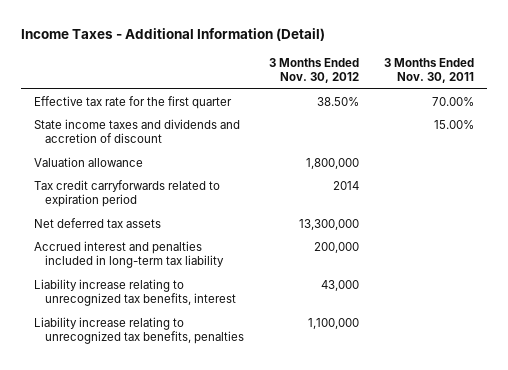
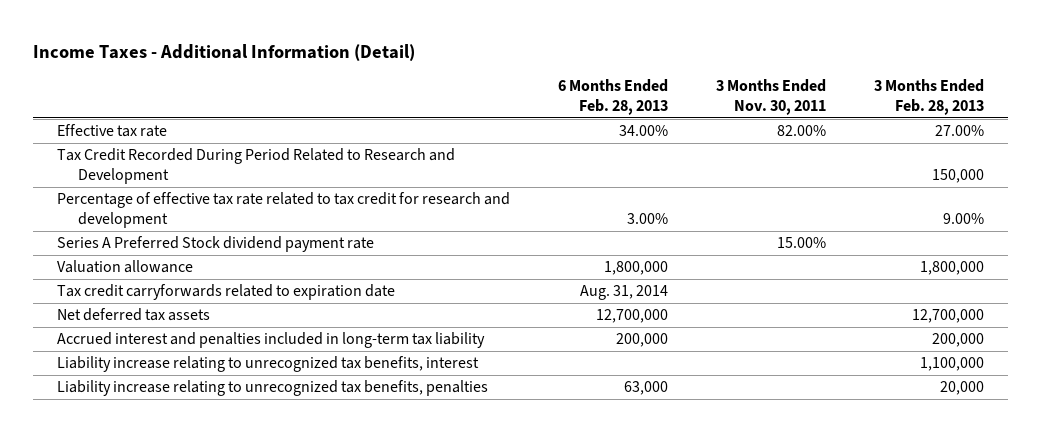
- | 3 Months Ended Nov. 30, 2012 | 3 Months Ended Nov. 30, 2011
+ | 6 Months Ended Feb. 28, 2013 | 3 Months Ended Nov. 30, 2011 | 3 Months Ended Feb. 28, 2013
- Effective tax rate for the first quarter | 38.50% | 70.00%
- State income taxes and dividends and accretion of discount | | 15.00%
+ Effective tax rate | 34.00% | 82.00% | 27.00%
+ Tax Credit Recorded During Period Related to Research and Development | | | 150,000
+ Percentage of effective tax rate related to tax credit for research and development | 3.00% | | 9.00%
+ Series A Preferred Stock dividend payment rate | | 15.00% |
- Tax credit carryforwards related to expiration period | 2014 |
+ Tax credit carryforwards related to expiration date | Aug. 31, 2014 | |

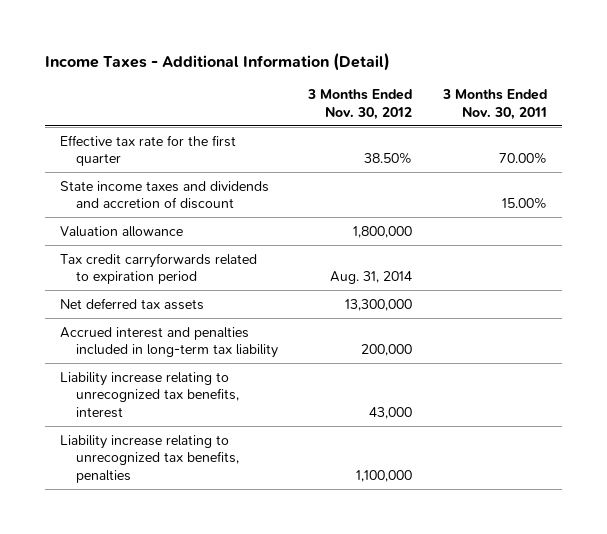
- | 6 Months Ended Feb. 28, 2013 | 3 Months Ended Nov. 30, 2011 | 3 Months Ended Feb. 28, 2013
+ | 3 Months Ended Nov. 30, 2012 | 3 Months Ended Nov. 30, 2011
- Effective tax rate | 34.00% | 82.00% | 27.00%
- Tax Credit Recorded During Period Related to Research and Development | | | 150,000
- Percentage of effective tax rate related to tax credit for research and development | 3.00% | | 9.00%
- Series A Preferred Stock dividend payment rate | | 15.00% |
+ Effective tax rate for the first quarter | 38.50% | 70.00%
+ State income taxes and dividends and accretion of discount | | 15.00%
- Tax credit carryforwards related to expiration date | Aug. 31, 2014 | |
+ Tax credit carryforwards related to expiration period | Aug. 31, 2014 |

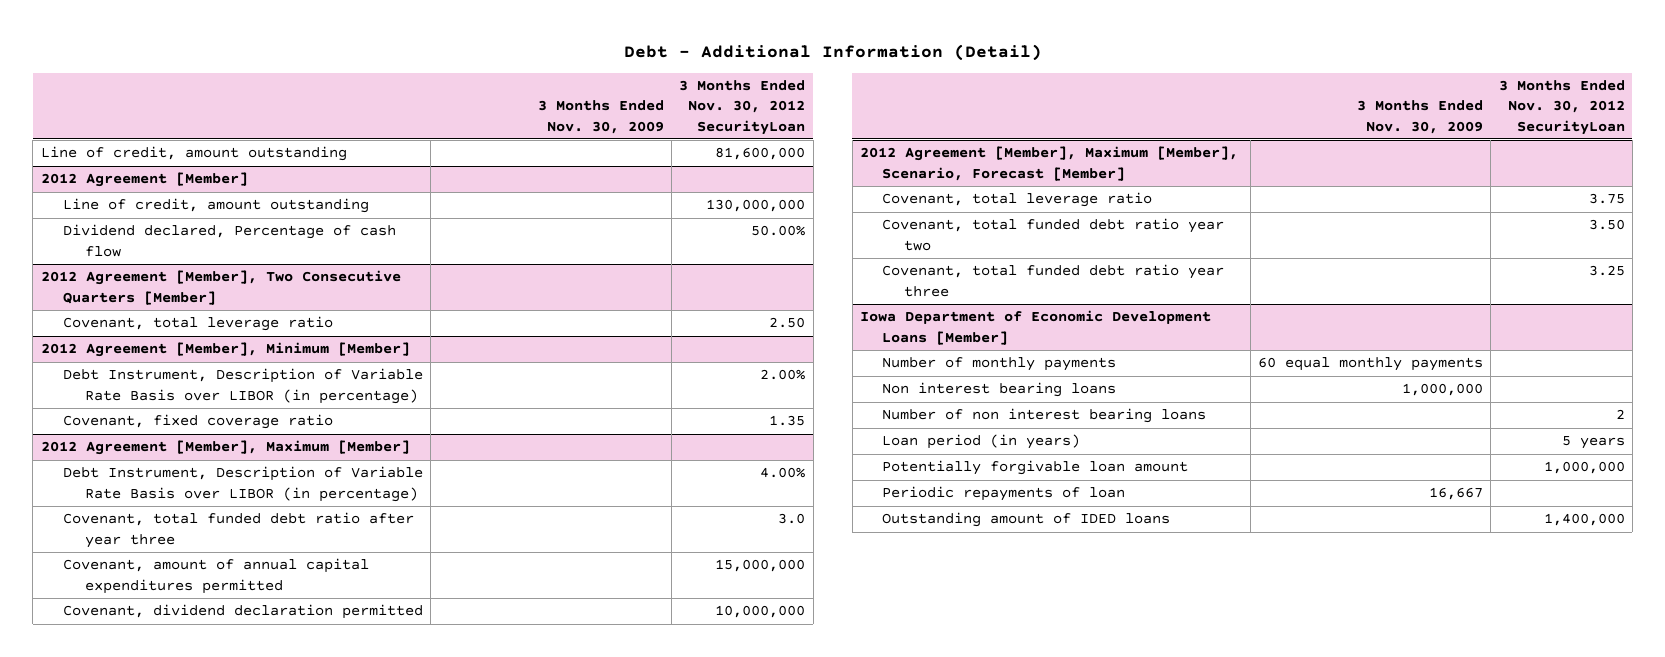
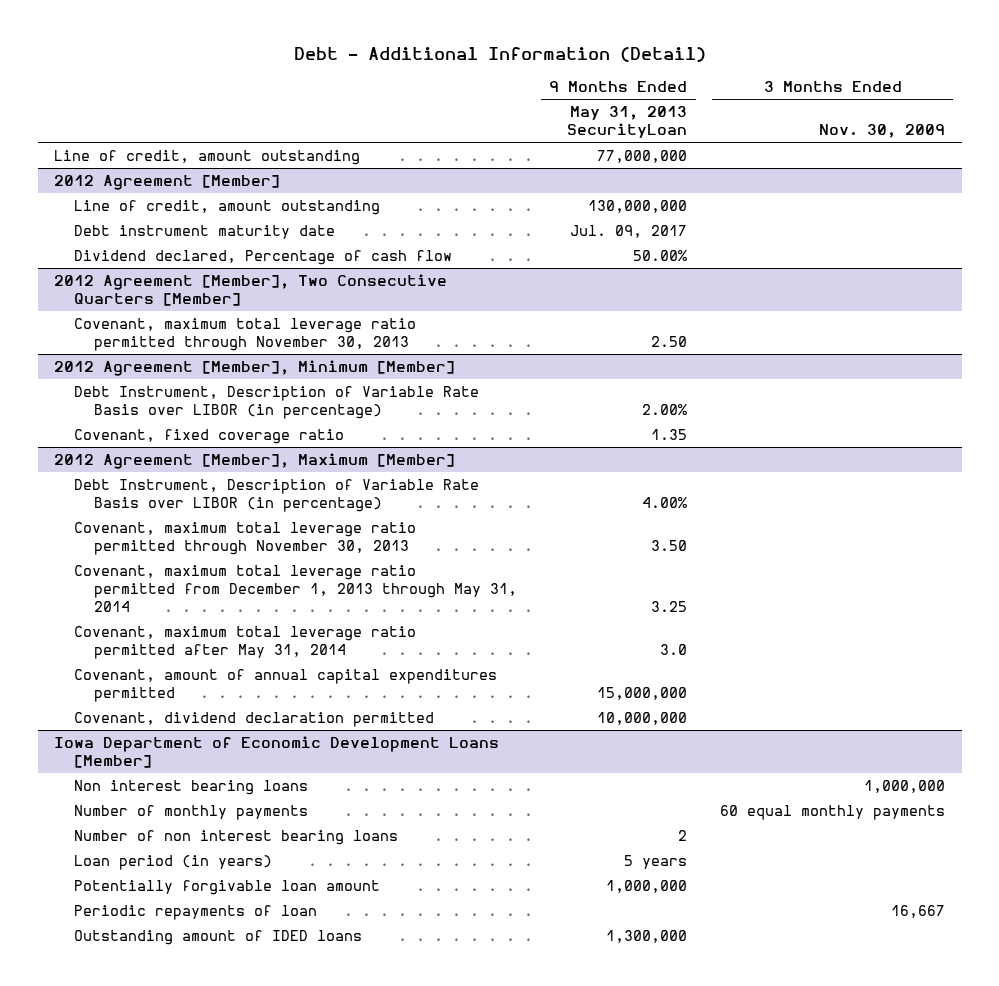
- | 3 Months Ended Nov. 30, 2009 | 3 Months Ended Nov. 30, 2012 SecurityLoan
+ | 9 Months Ended May 31, 2013 SecurityLoan | 3 Months Ended Nov. 30, 2009
@ 2012 Agreement [Member]
+ Debt instrument maturity date | Jul. 09, 2017 |
@ 2012 Agreement [Member], Two Consecutive Quarters [Member]
- Covenant, total leverage ratio | | 2.50
+ Covenant, maximum total leverage ratio permitted through November 30, 2013 | 2.50 |
@ 2012 Agreement [Member], Maximum [Member]
- Covenant, total funded debt ratio after year three | | 3.0
+ Covenant, maximum total leverage ratio permitted through November 30, 2013 | 3.50 |
+ Covenant, maximum total leverage ratio permitted from December 1, 2013 through May 31, 2014 | 3.25 |
+ Covenant, maximum total leverage ratio permitted after May 31, 2014 | 3.0 |
- 2012 Agreement [Member], Maximum [Member], Scenario, Forecast [Member]
- Covenant, total leverage ratio | | 3.75
- Covenant, total funded debt ratio year two | | 3.50
- Covenant, total funded debt ratio year three | | 3.25
@ Iowa Department of Economic Development Loans [Member]
moved down: Number of monthly payments | | 60 equal monthly payments

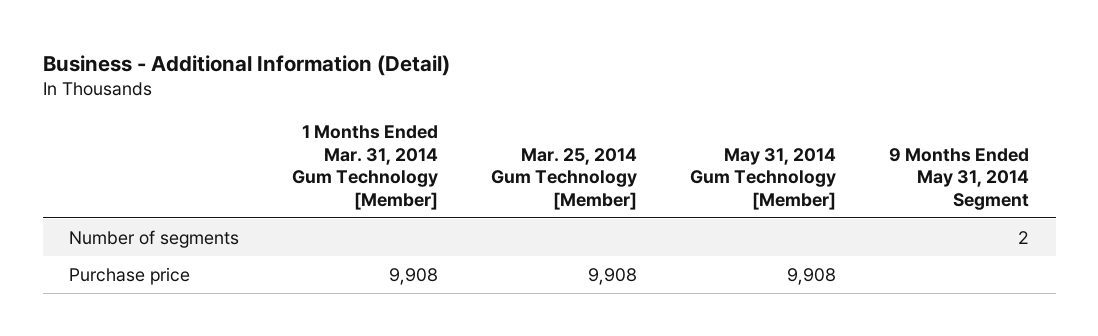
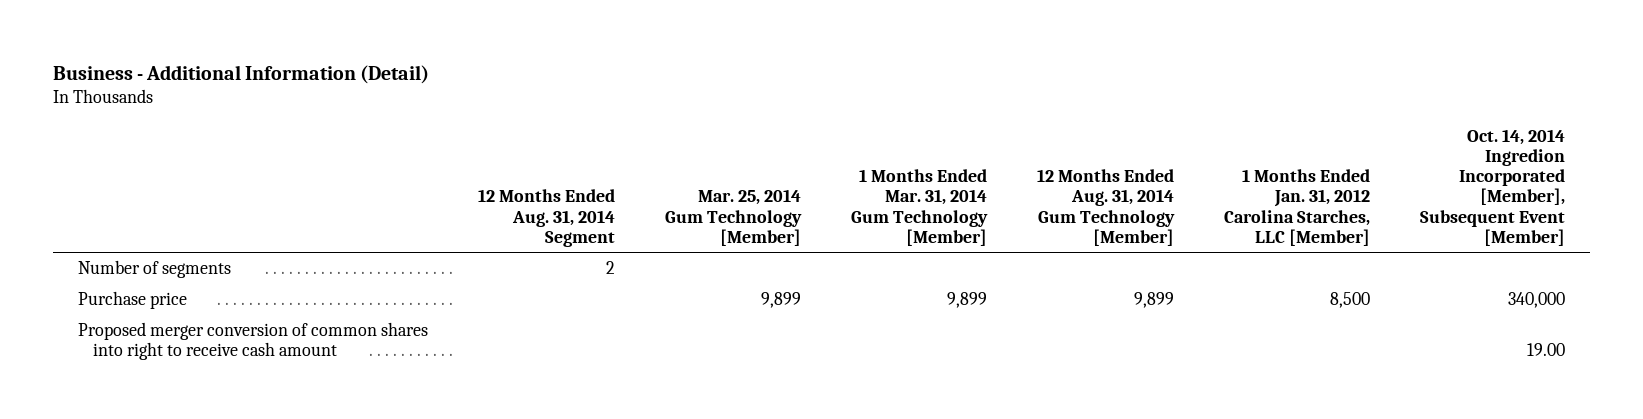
- | 1 Months Ended Mar. 31, 2014 Gum Technology [Member] | Mar. 25, 2014 Gum Technology [Member] | May 31, 2014 Gum Technology [Member] | 9 Months Ended May 31, 2014 Segment
+ | 12 Months Ended Aug. 31, 2014 Segment | Mar. 25, 2014 Gum Technology [Member] | 1 Months Ended Mar. 31, 2014 Gum Technology [Member] | 12 Months Ended Aug. 31, 2014 Gum Technology [Member] | 1 Months Ended Jan. 31, 2012 Carolina Starches, LLC [Member] | Oct. 14, 2014 Ingredion Incorporated [Member], Subsequent Event [Member]
- Purchase price | 9,908 | 9,908 | 9,908 |
+ Purchase price | | 9,899 | 9,899 | 9,899 | 8,500 | 340,000
+ Proposed merger conversion of common shares into right to receive cash amount | | | | | | 19.00

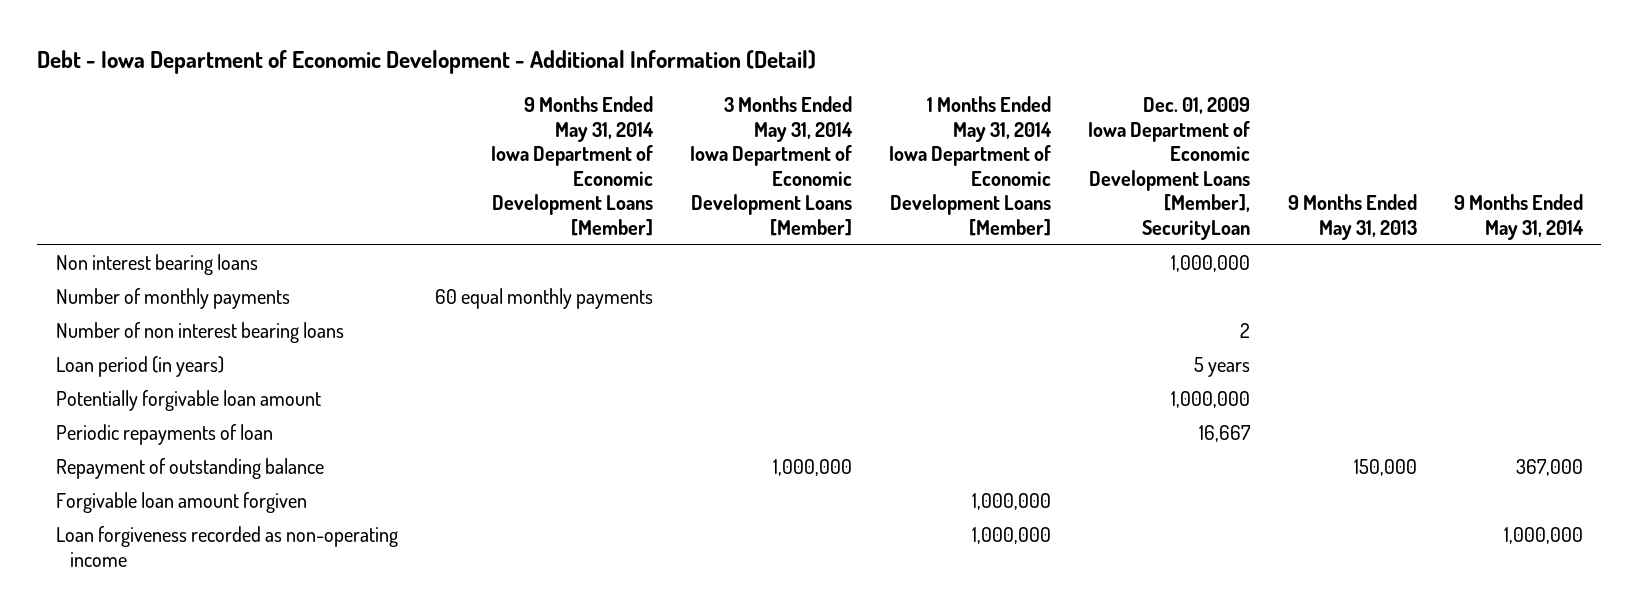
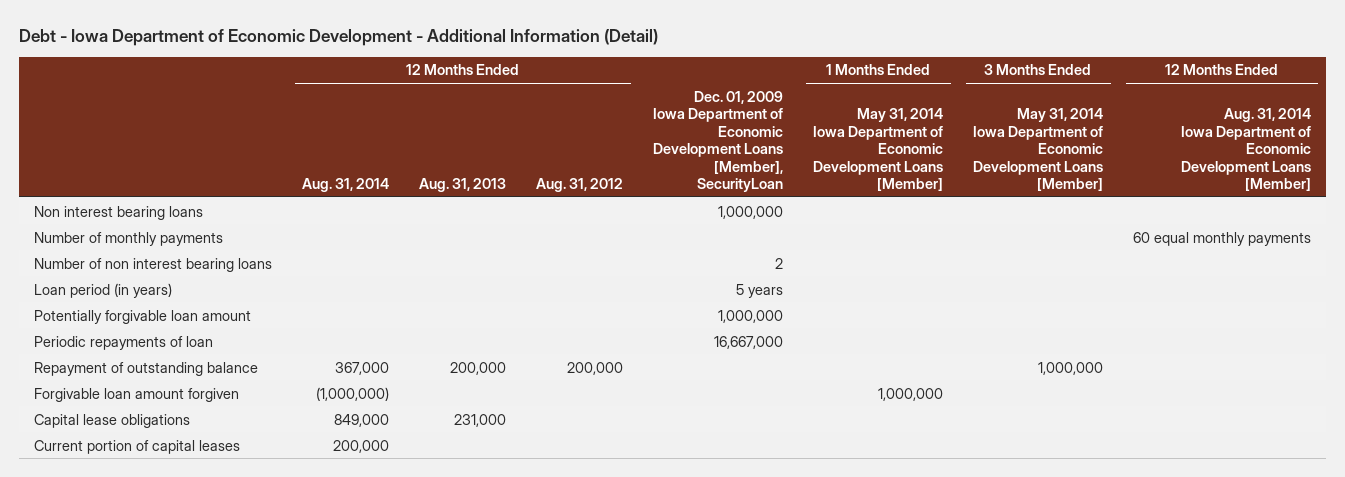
- | 9 Months Ended May 31, 2014 Iowa Department of Economic Development Loans [Member] | 3 Months Ended May 31, 2014 Iowa Department of Economic Development Loans [Member] | 1 Months Ended May 31, 2014 Iowa Department of Economic Development Loans [Member] | Dec. 01, 2009 Iowa Department of Economic Development Loans [Member], SecurityLoan | 9 Months Ended May 31, 2013 | 9 Months Ended May 31, 2014
+ | 12 Months Ended Aug. 31, 2014 | 12 Months Ended Aug. 31, 2013 | 12 Months Ended Aug. 31, 2012 | Dec. 01, 2009 Iowa Department of Economic Development Loans [Member], SecurityLoan | 1 Months Ended May 31, 2014 Iowa Department of Economic Development Loans [Member] | 3 Months Ended May 31, 2014 Iowa Department of Economic Development Loans [Member] | 12 Months Ended Aug. 31, 2014 Iowa Department of Economic Development Loans [Member]
- Periodic repayments of loan | | | | 16,667 | |
+ Periodic repayments of loan | | | | 16,667,000 | | |
- Loan forgiveness recorded as non-operating income | | | 1,000,000 | | | 1,000,000
+ Capital lease obligations | 849,000 | 231,000 | | | | |
+ Current portion of capital leases | 200,000 | | | | | |

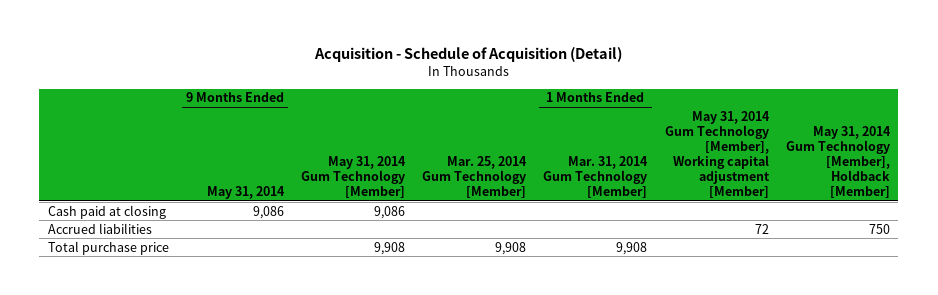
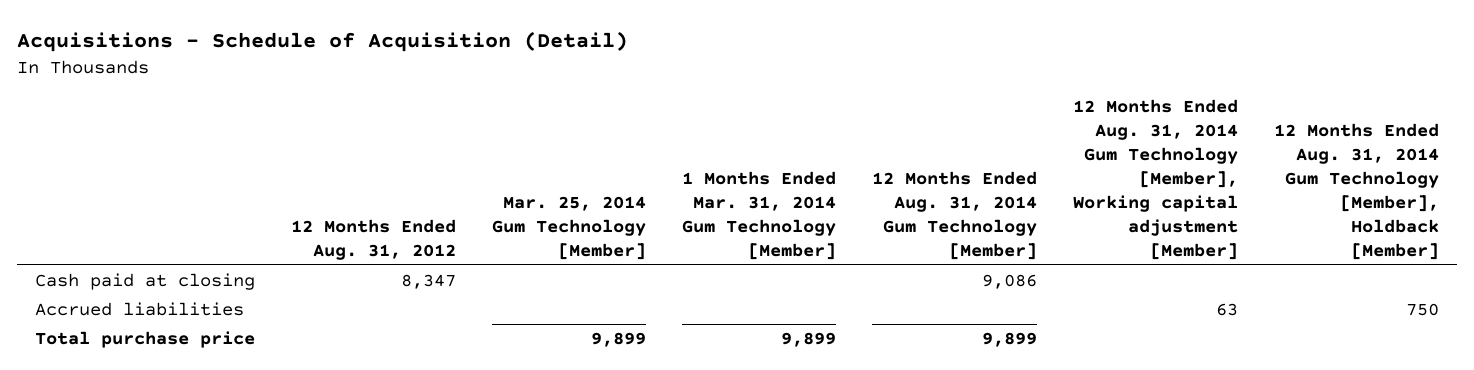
- Acquisition - Schedule of Acquisition (Detail)
+ Acquisitions - Schedule of Acquisition (Detail)
- | 9 Months Ended May 31, 2014 | May 31, 2014 Gum Technology [Member] | Mar. 25, 2014 Gum Technology [Member] | 1 Months Ended Mar. 31, 2014 Gum Technology [Member] | May 31, 2014 Gum Technology [Member], Working capital adjustment [Member] | May 31, 2014 Gum Technology [Member], Holdback [Member]
+ | 12 Months Ended Aug. 31, 2012 | Mar. 25, 2014 Gum Technology [Member] | 1 Months Ended Mar. 31, 2014 Gum Technology [Member] | 12 Months Ended Aug. 31, 2014 Gum Technology [Member] | 12 Months Ended Aug. 31, 2014 Gum Technology [Member], Working capital adjustment [Member] | 12 Months Ended Aug. 31, 2014 Gum Technology [Member], Holdback [Member]
- Total purchase price | | 9,908 | 9,908 | 9,908 | |
+ Total purchase price | | 9,899 | 9,899 | 9,899 | |

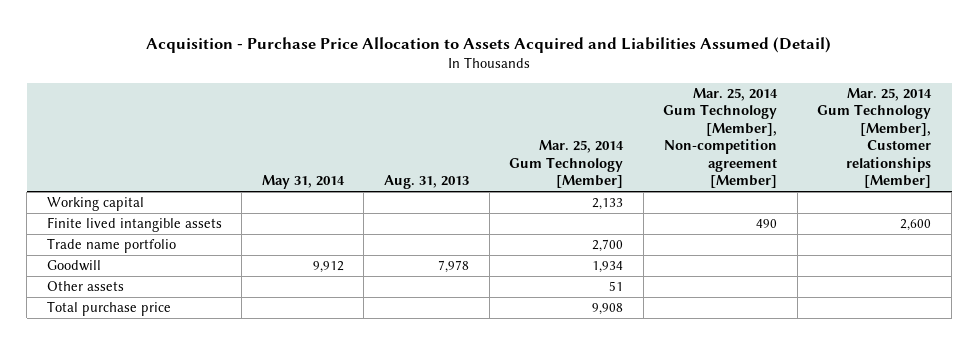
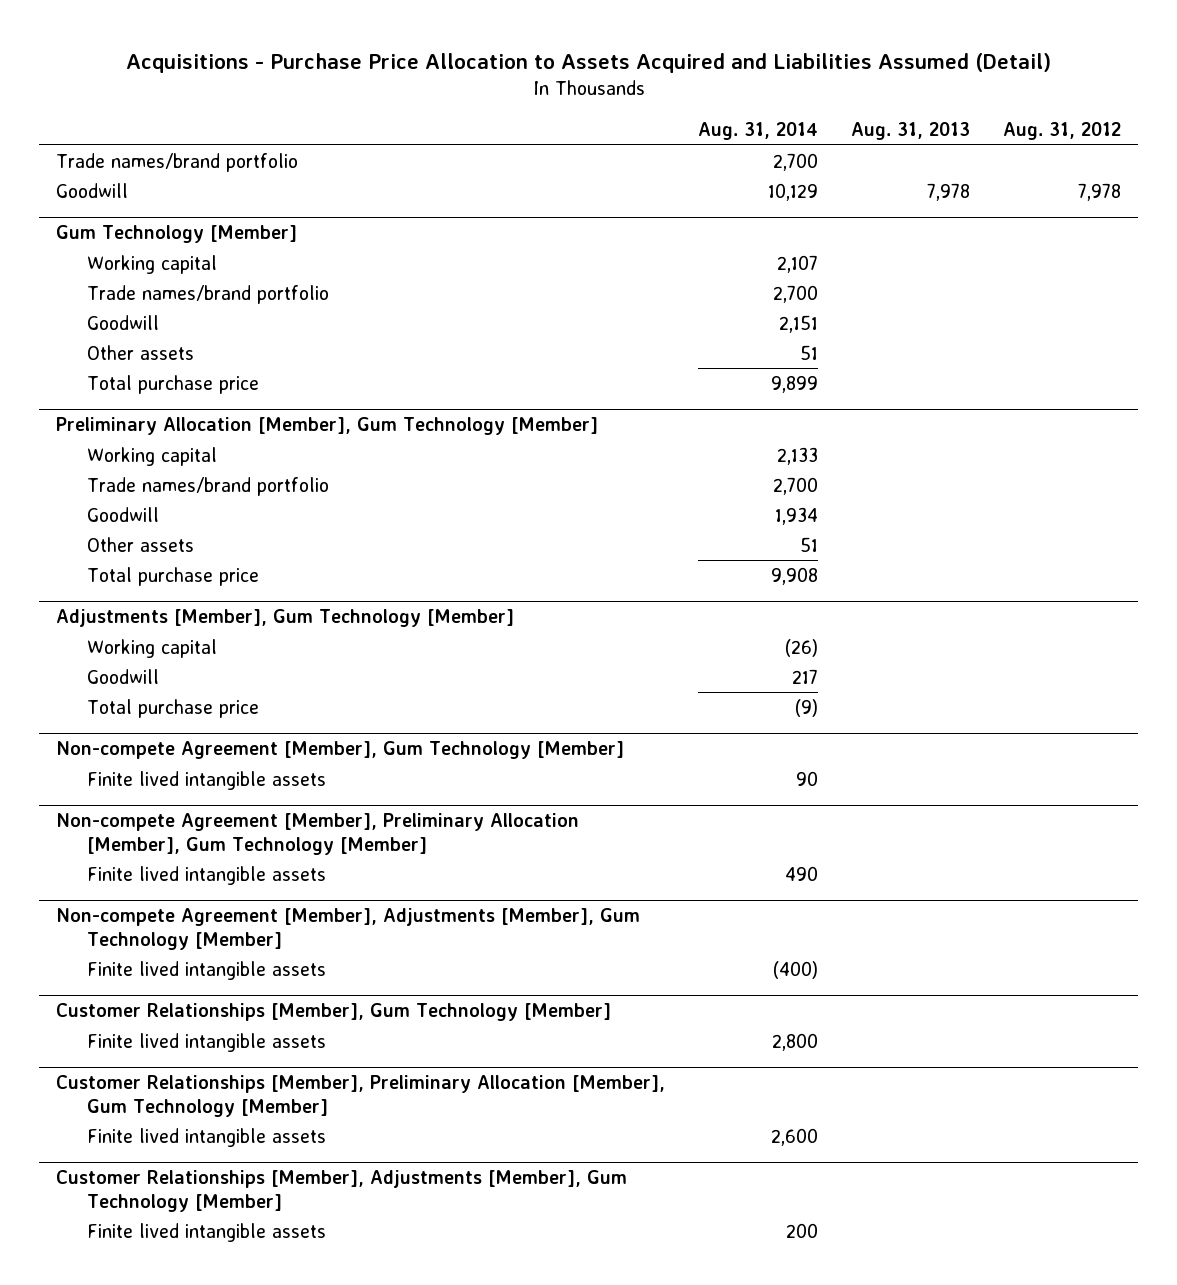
- Acquisition - Purchase Price Allocation to Assets Acquired and Liabilities Assumed (Detail)
+ Acquisitions - Purchase Price Allocation to Assets Acquired and Liabilities Assumed (Detail)
- | May 31, 2014 | Aug. 31, 2013 | Mar. 25, 2014 Gum Technology [Member] | Mar. 25, 2014 Gum Technology [Member], Non-competition agreement [Member] | Mar. 25, 2014 Gum Technology [Member], Customer relationships [Member]
+ | Aug. 31, 2014 | Aug. 31, 2013 | Aug. 31, 2012
- Working capital | | | 2,133 | |
- Finite lived intangible assets | | | | 490 | 2,600
- Trade name portfolio | | | 2,700 | |
+ Trade names/brand portfolio | 2,700 | |
- Other assets | | | 51 | |
- Total purchase price | | | 9,908 | |
+ Gum Technology [Member]
+ Working capital | 2,107 | |
+ Trade names/brand portfolio | 2,700 | |
+ Goodwill | 2,151 | |
+ Other assets | 51 | |
+ Total purchase price | 9,899 | |
+ Preliminary Allocation [Member], Gum Technology [Member]
+ Working capital | 2,133 | |
+ Trade names/brand portfolio | 2,700 | |
+ Goodwill | 1,934 | |
+ Other assets | 51 | |
+ Total purchase price | 9,908 | |
+ Adjustments [Member], Gum Technology [Member]
+ Working capital | (26) | |
+ Goodwill | 217 | |
+ Total purchase price | (9) | |
+ Non-compete Agreement [Member], Gum Technology [Member]
+ Finite lived intangible assets | 90 | |
+ Non-compete Agreement [Member], Preliminary Allocation [Member], Gum Technology [Member]
+ Finite lived intangible assets | 490 | |
+ Non-compete Agreement [Member], Adjustments [Member], Gum Technology [Member]
+ Finite lived intangible assets | (400) | |
+ Customer Relationships [Member], Gum Technology [Member]
+ Finite lived intangible assets | 2,800 | |
+ Customer Relationships [Member], Preliminary Allocation [Member], Gum Technology [Member]
+ Finite lived intangible assets | 2,600 | |
+ Customer Relationships [Member], Adjustments [Member], Gum Technology [Member]
+ Finite lived intangible assets | 200 | |

